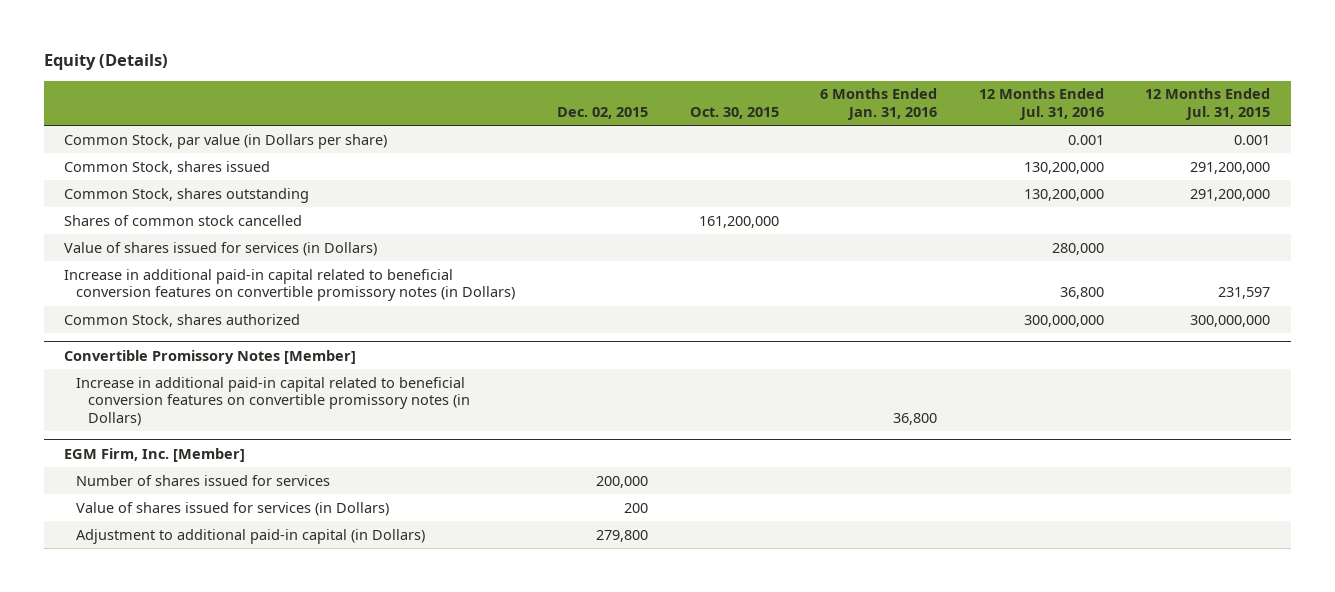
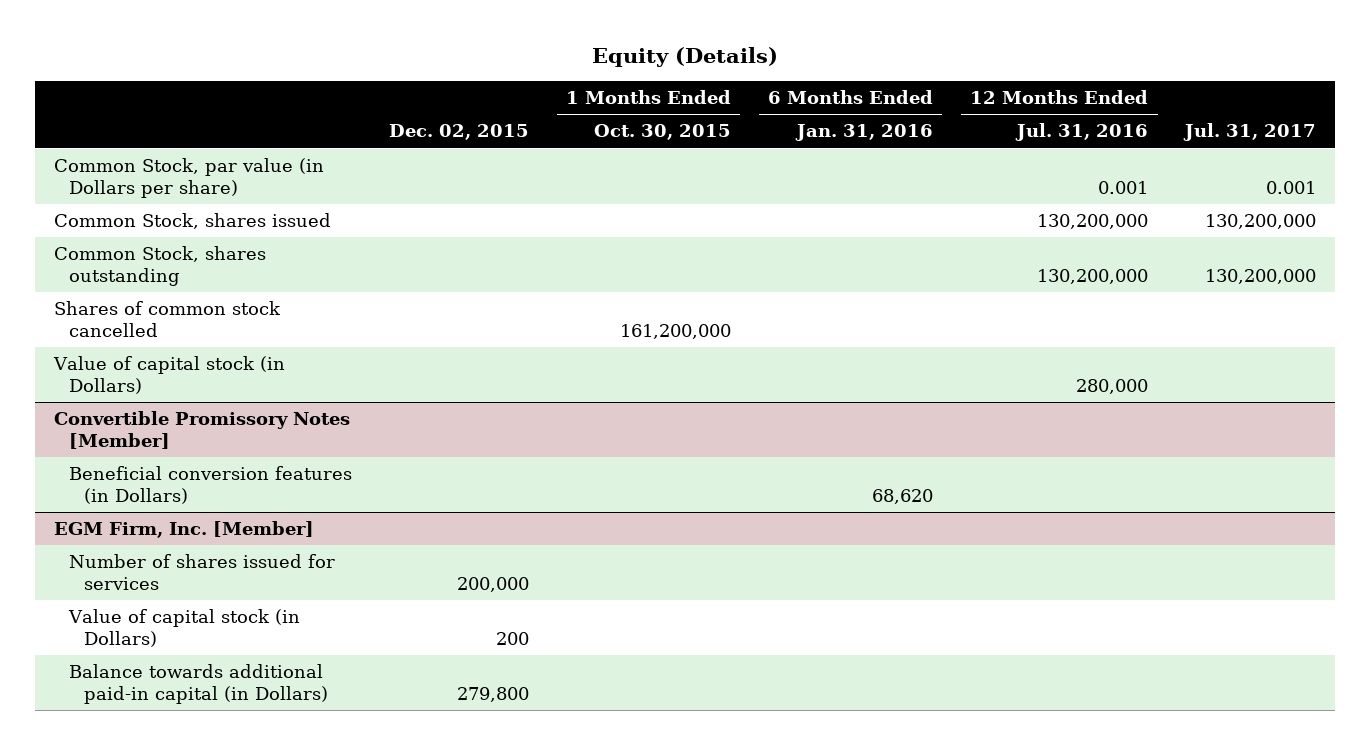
- | Dec. 02, 2015 | Oct. 30, 2015 | 6 Months Ended Jan. 31, 2016 | 12 Months Ended Jul. 31, 2016 | 12 Months Ended Jul. 31, 2015
+ | Dec. 02, 2015 | 1 Months Ended Oct. 30, 2015 | 6 Months Ended Jan. 31, 2016 | 12 Months Ended Jul. 31, 2016 | Jul. 31, 2017
- Value of shares issued for services (in Dollars) | | | | 280,000 |
- Increase in additional paid-in capital related to beneficial conversion features on convertible promissory notes (in Dollars) | | | | 36,800 | 231,597
- Common Stock, shares authorized | | | | 300,000,000 | 300,000,000
+ Value of capital stock (in Dollars) | | | | 280,000 |
@ Convertible Promissory Notes [Member]
- Increase in additional paid-in capital related to beneficial conversion features on convertible promissory notes (in Dollars) | | | 36,800 | |
+ Beneficial conversion features (in Dollars) | | | 68,620 | |
@ EGM Firm, Inc. [Member]
- Value of shares issued for services (in Dollars) | 200 | | | |
- Adjustment to additional paid-in capital (in Dollars) | 279,800 | | | |
+ Value of capital stock (in Dollars) | 200 | | | |
+ Balance towards additional paid-in capital (in Dollars) | 279,800 | | | |

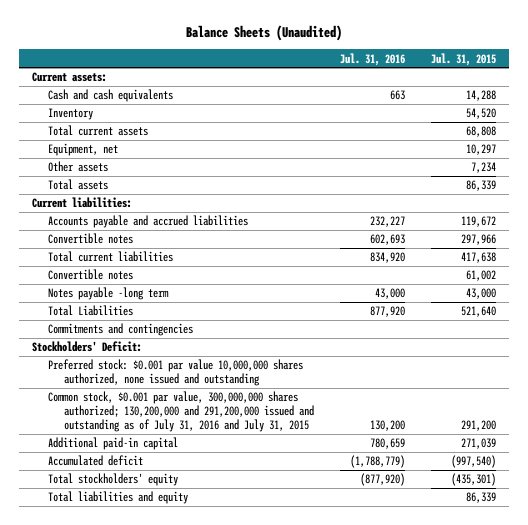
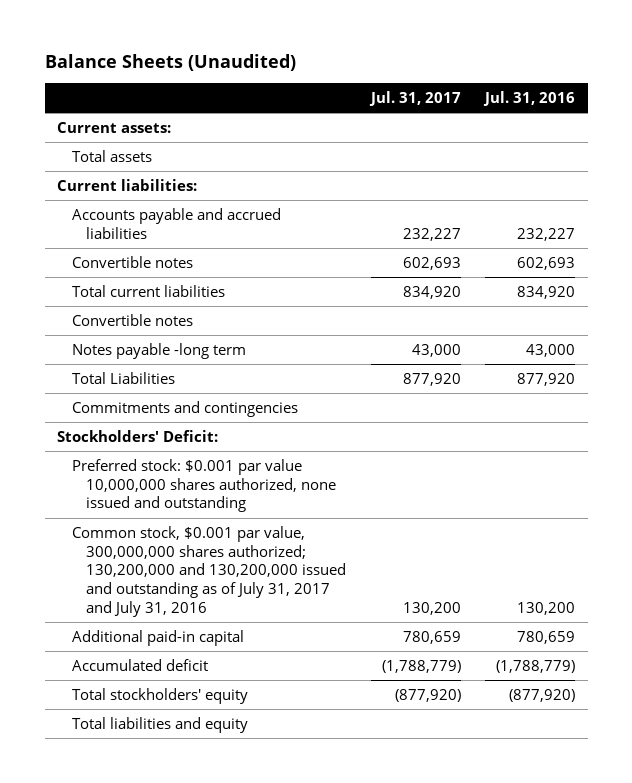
- | Jul. 31, 2016 | Jul. 31, 2015
+ | Jul. 31, 2017 | Jul. 31, 2016
- Cash and cash equivalents | 663 | 14,288
- Inventory | | 54,520
- Total current assets | | 68,808
- Equipment, net | | 10,297
- Other assets | | 7,234
- Common stock, $0.001 par value, 300,000,000 shares authorized; 130,200,000 and 291,200,000 issued and outstanding as of July 31, 2016 and July 31, 2015 | 130,200 | 291,200
+ Common stock, $0.001 par value, 300,000,000 shares authorized; 130,200,000 and 130,200,000 issued and outstanding as of July 31, 2017 and July 31, 2016 | 130,200 | 130,200

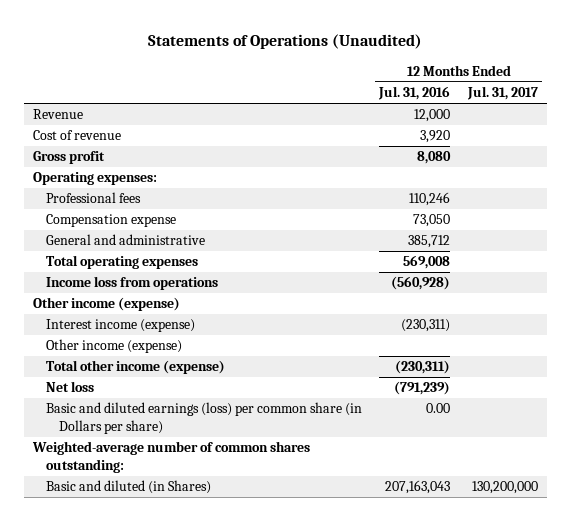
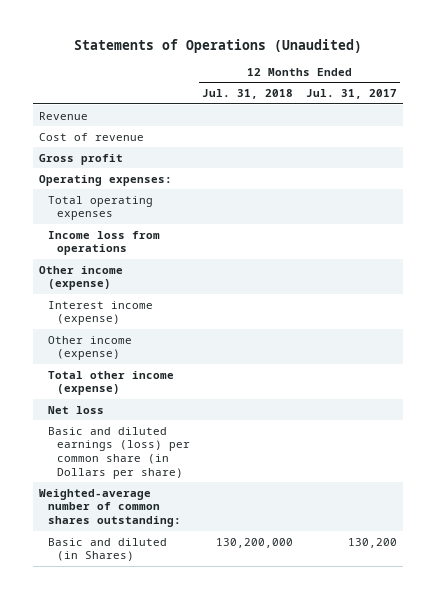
- | 12 Months Ended Jul. 31, 2016 | 12 Months Ended Jul. 31, 2017
+ | 12 Months Ended Jul. 31, 2018 | 12 Months Ended Jul. 31, 2017
- Professional fees | 110,246 |
- Compensation expense | 73,050 |
- General and administrative | 385,712 |
- Basic and diluted (in Shares) | 207,163,043 | 130,200,000
+ Basic and diluted (in Shares) | 130,200,000 | 130,200

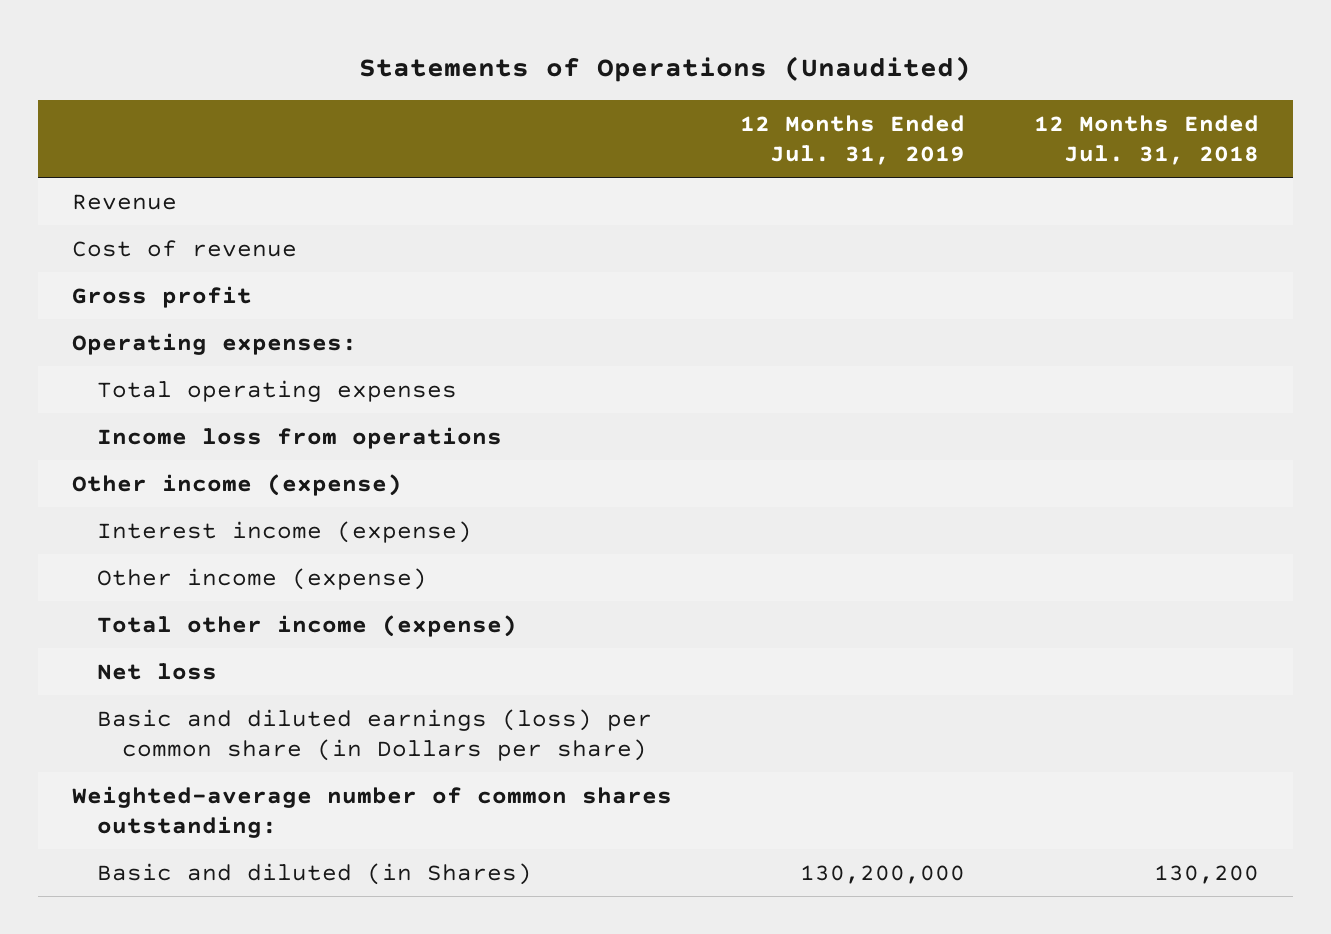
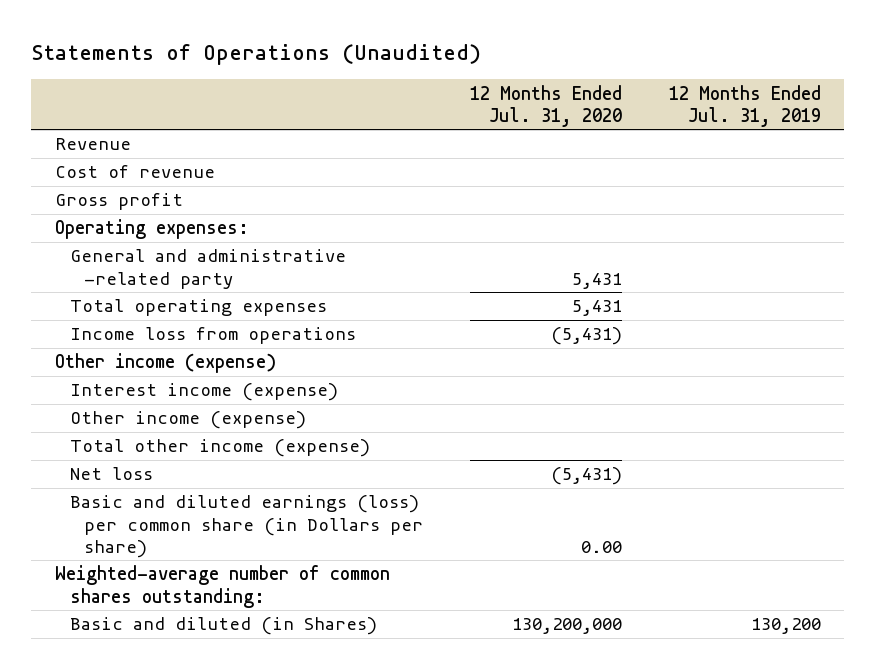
- | 12 Months Ended Jul. 31, 2019 | 12 Months Ended Jul. 31, 2018
+ | 12 Months Ended Jul. 31, 2020 | 12 Months Ended Jul. 31, 2019
+ General and administrative -related party | 5,431 |
- Basic and diluted (in Shares) | 130,200,000 | 130,200
+ Basic and diluted (in Shares) | 130,200,000 | 130,200

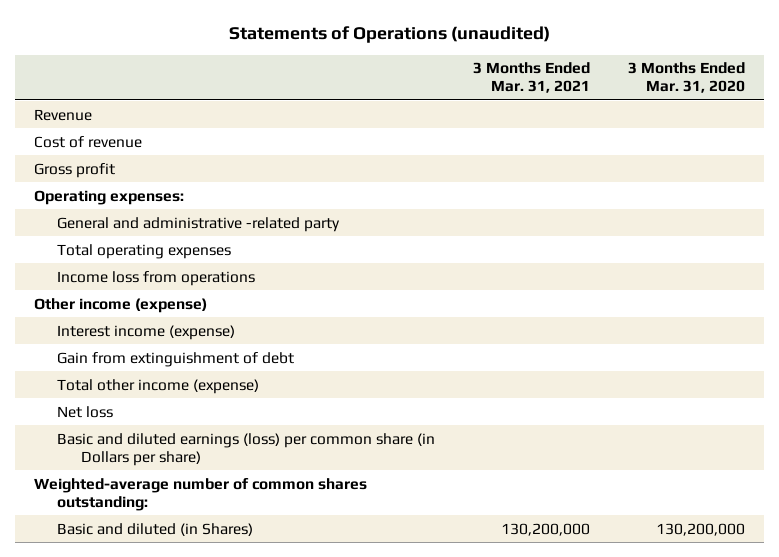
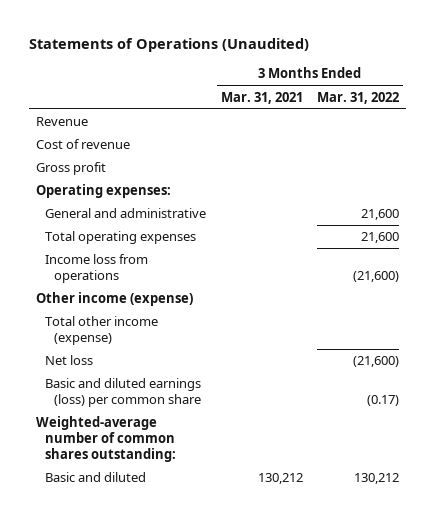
- Statements of Operations (unaudited)
+ Statements of Operations (Unaudited)
- | 3 Months Ended Mar. 31, 2021 | 3 Months Ended Mar. 31, 2020
+ | 3 Months Ended Mar. 31, 2021 | 3 Months Ended Mar. 31, 2022
- General and administrative -related party
+ General and administrative | | 21,600
- Interest income (expense)
- Gain from extinguishment of debt
- Basic and diluted earnings (loss) per common share (in Dollars per share)
+ Basic and diluted earnings (loss) per common share | | (0.17)
- Basic and diluted (in Shares) | 130,200,000 | 130,200,000
+ Basic and diluted | 130,212 | 130,212

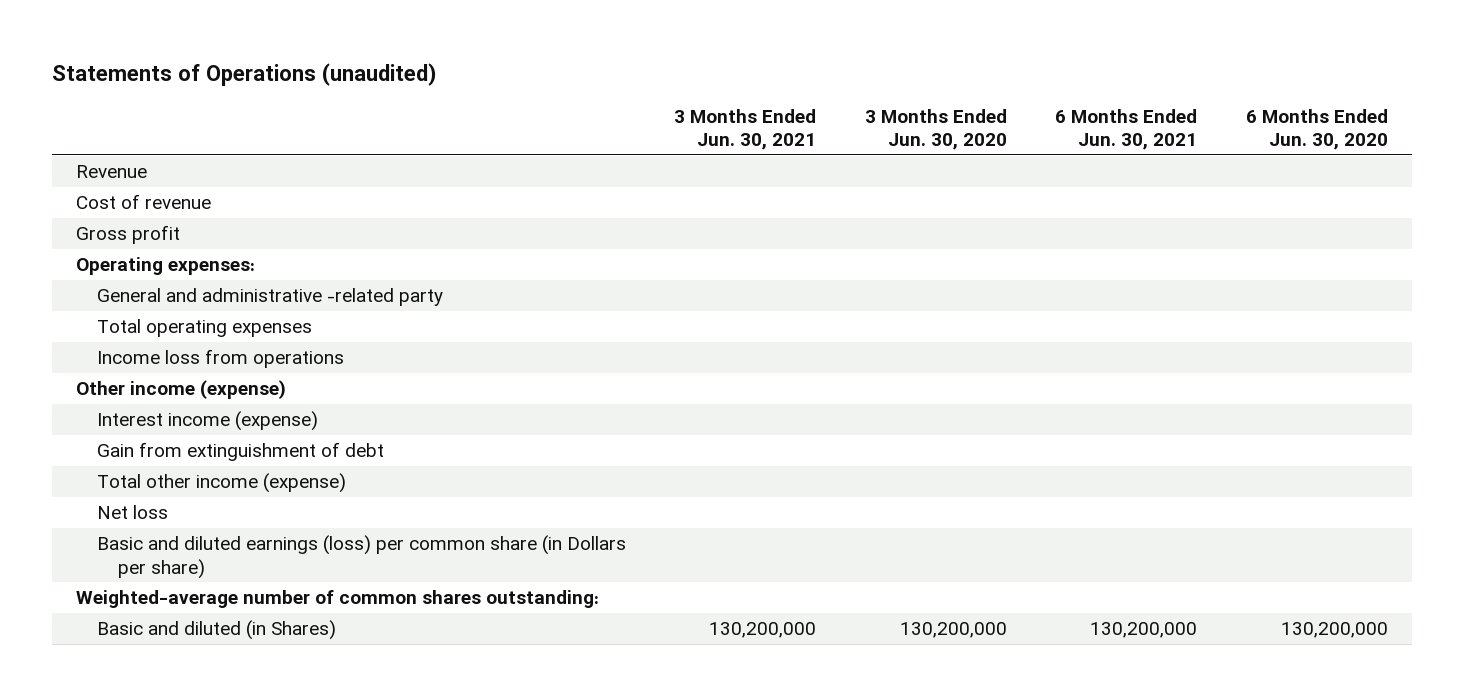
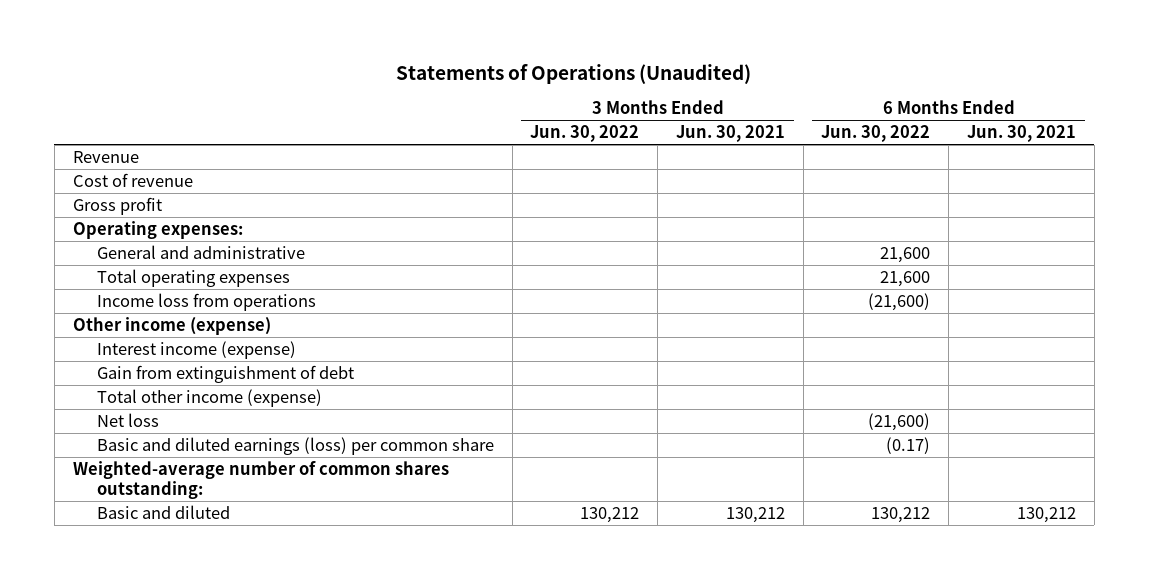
- Statements of Operations (unaudited)
+ Statements of Operations (Unaudited)
- | 3 Months Ended Jun. 30, 2021 | 3 Months Ended Jun. 30, 2020 | 6 Months Ended Jun. 30, 2021 | 6 Months Ended Jun. 30, 2020
+ | 3 Months Ended Jun. 30, 2022 | 3 Months Ended Jun. 30, 2021 | 6 Months Ended Jun. 30, 2022 | 6 Months Ended Jun. 30, 2021
- General and administrative -related party
+ General and administrative | | | 21,600 |
- Basic and diluted earnings (loss) per common share (in Dollars per share)
+ Basic and diluted earnings (loss) per common share | | | (0.17) |
- Basic and diluted (in Shares) | 130,200,000 | 130,200,000 | 130,200,000 | 130,200,000
+ Basic and diluted | 130,212 | 130,212 | 130,212 | 130,212

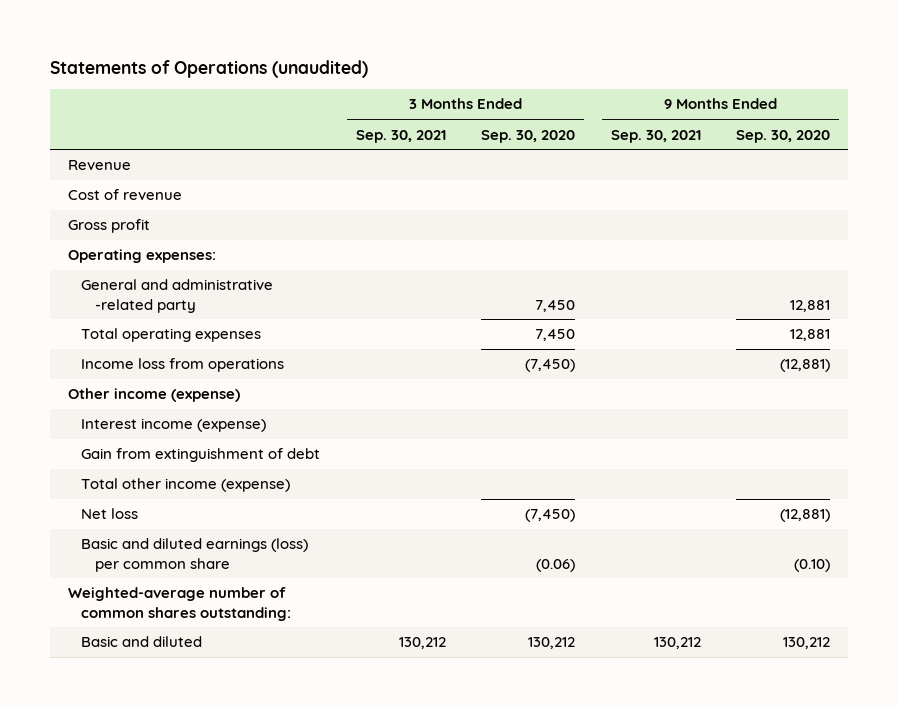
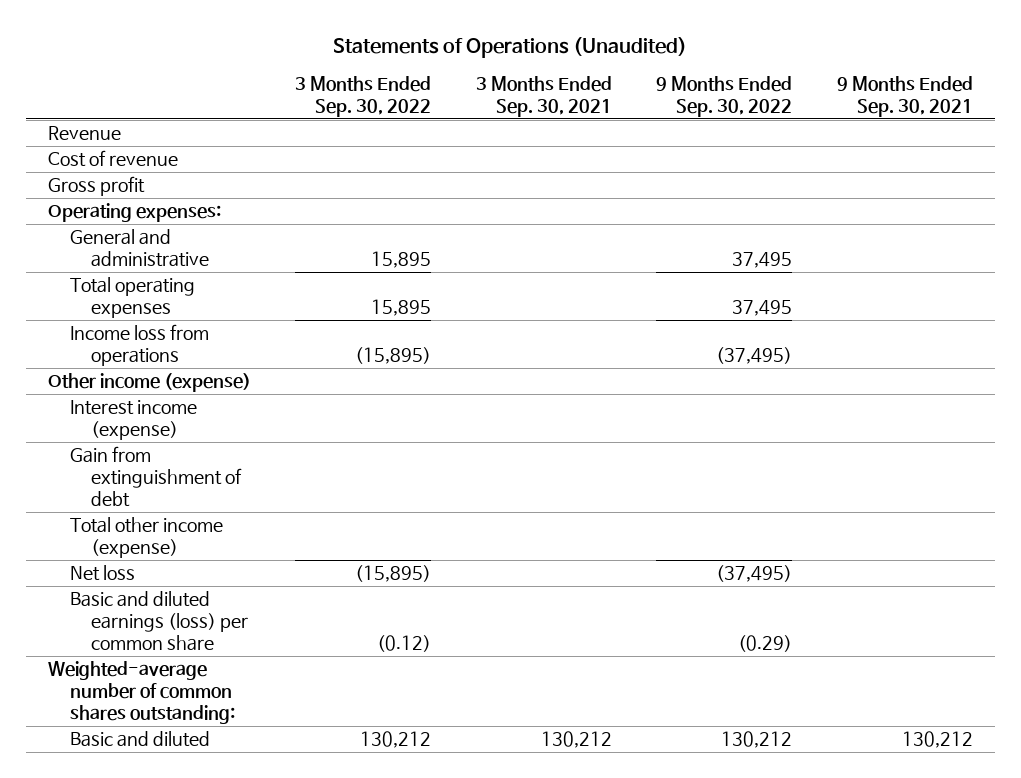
- Statements of Operations (unaudited)
+ Statements of Operations (Unaudited)
- | 3 Months Ended Sep. 30, 2021 | 3 Months Ended Sep. 30, 2020 | 9 Months Ended Sep. 30, 2021 | 9 Months Ended Sep. 30, 2020
+ | 3 Months Ended Sep. 30, 2022 | 3 Months Ended Sep. 30, 2021 | 9 Months Ended Sep. 30, 2022 | 9 Months Ended Sep. 30, 2021
- General and administrative -related party | | 7,450 | | 12,881
+ General and administrative | 15,895 | | 37,495 |

